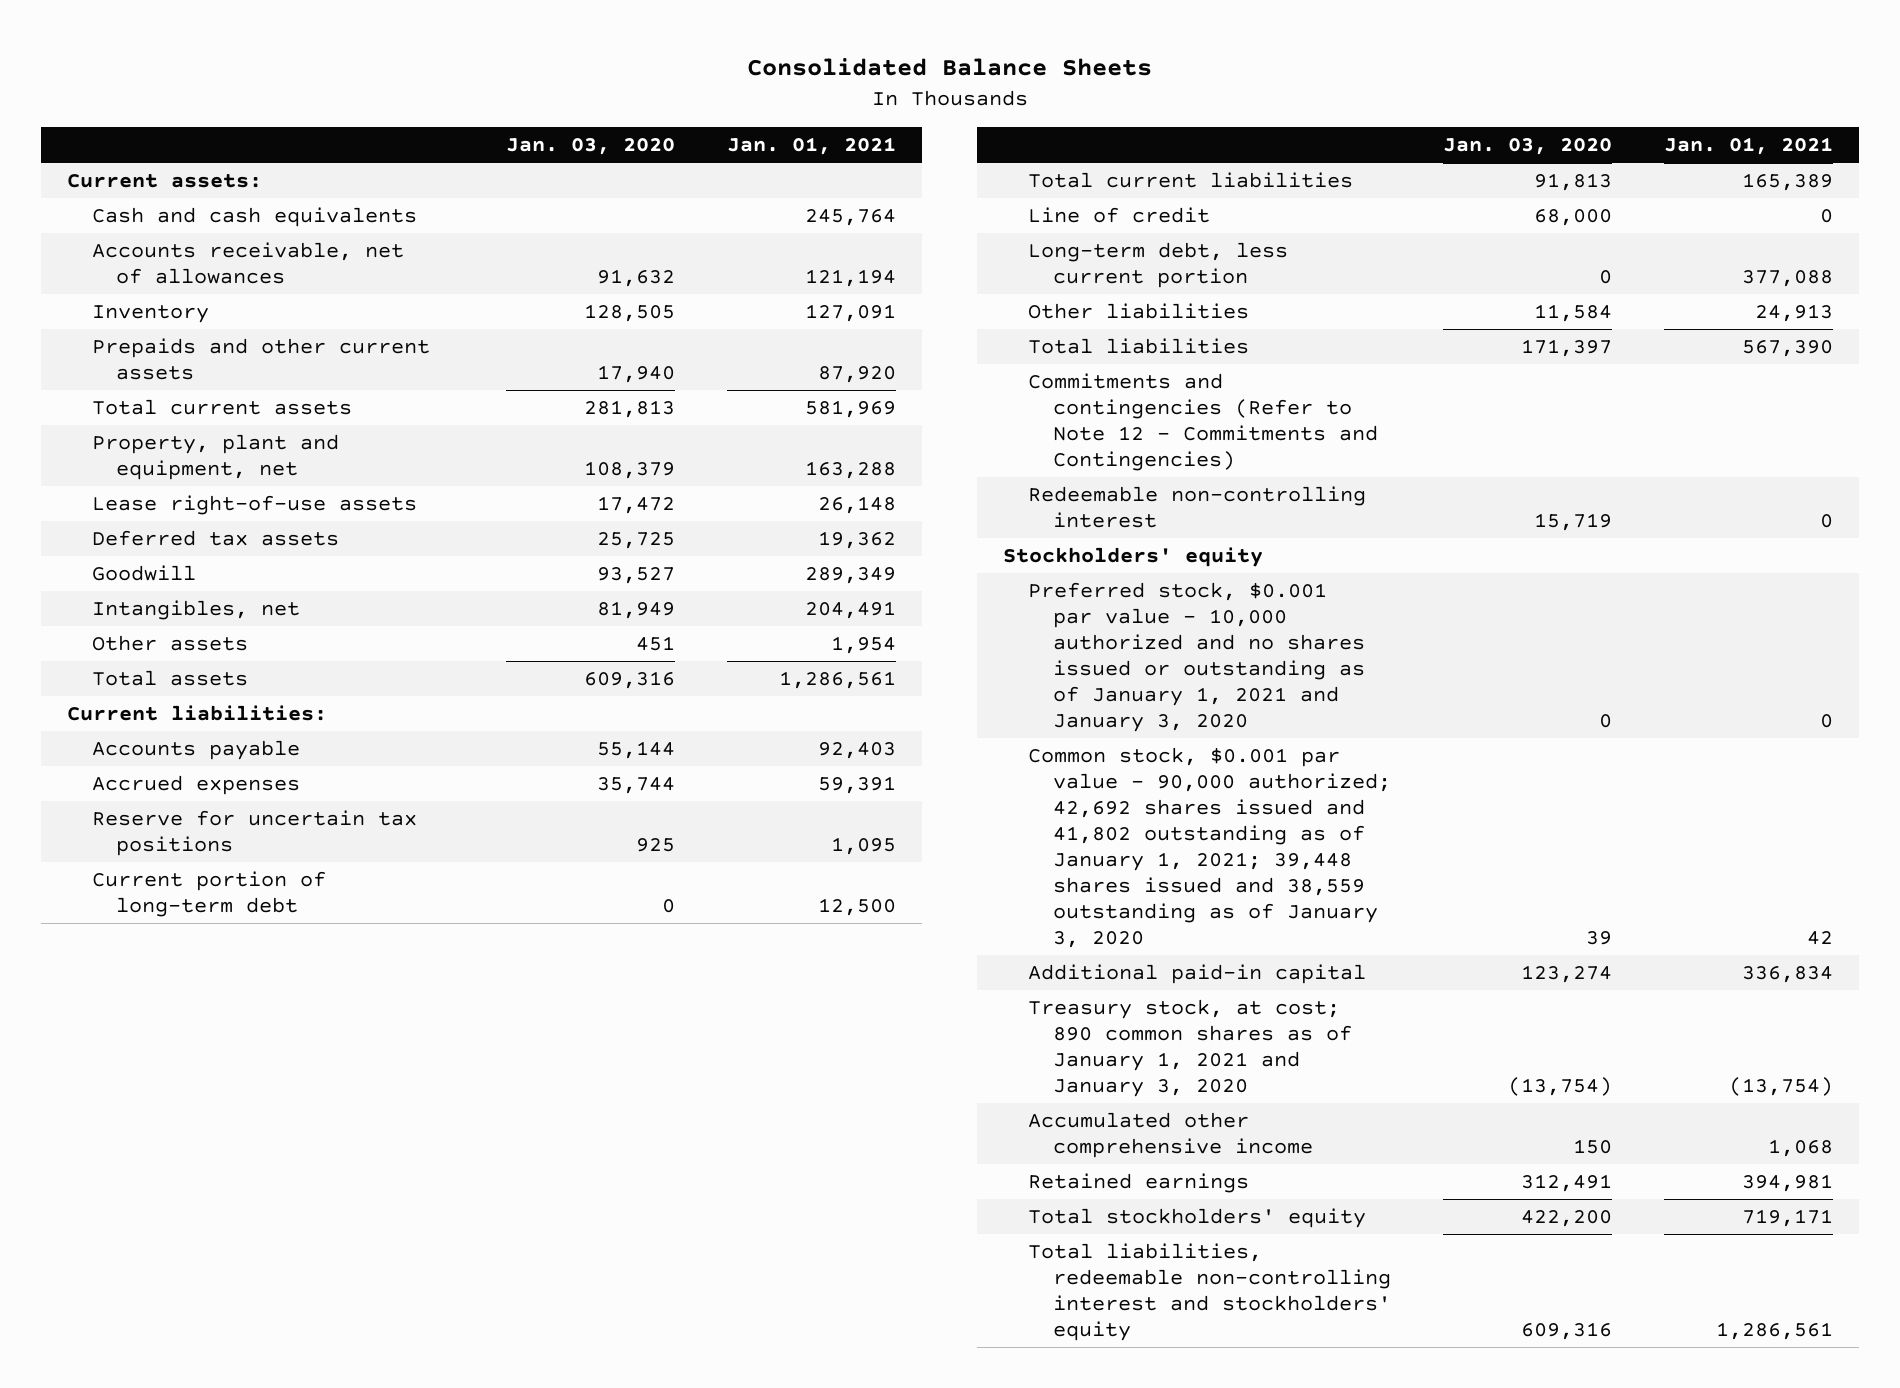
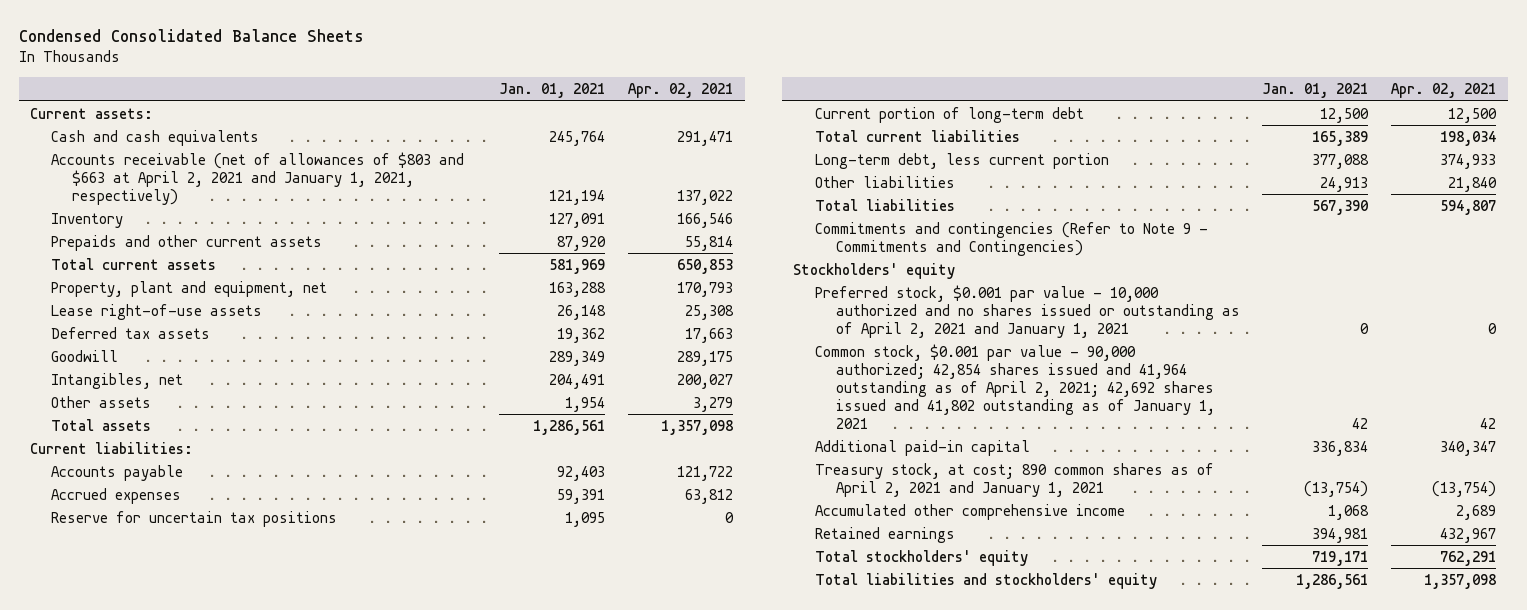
- Consolidated Balance Sheets
+ Condensed Consolidated Balance Sheets
- | Jan. 03, 2020 | Jan. 01, 2021
+ | Jan. 01, 2021 | Apr. 02, 2021
- Accounts receivable, net of allowances | 91,632 | 121,194
+ Accounts receivable (net of allowances of $803 and $663 at April 2, 2021 and January 1, 2021, respectively) | 121,194 | 137,022
- Line of credit | 68,000 | 0
- Commitments and contingencies (Refer to Note 12 - Commitments and Contingencies)
- Redeemable non-controlling interest | 15,719 | 0
+ Commitments and contingencies (Refer to Note 9 - Commitments and Contingencies)
- Preferred stock, $0.001 par value - 10,000 authorized and no shares issued or outstanding as of January 1, 2021 and January 3, 2020 | 0 | 0
- Common stock, $0.001 par value - 90,000 authorized; 42,692 shares issued and 41,802 outstanding as of January 1, 2021; 39,448 shares issued and 38,559 outstanding as of January 3, 2020 | 39 | 42
+ Preferred stock, $0.001 par value - 10,000 authorized and no shares issued or outstanding as of April 2, 2021 and January 1, 2021 | 0 | 0
+ Common stock, $0.001 par value - 90,000 authorized; 42,854 shares issued and 41,964 outstanding as of April 2, 2021; 42,692 shares issued and 41,802 outstanding as of January 1, 2021 | 42 | 42
- Treasury stock, at cost; 890 common shares as of January 1, 2021 and January 3, 2020 | (13,754) | (13,754)
+ Treasury stock, at cost; 890 common shares as of April 2, 2021 and January 1, 2021 | (13,754) | (13,754)
- Total liabilities, redeemable non-controlling interest and stockholders' equity | 609,316 | 1,286,561
+ Total liabilities and stockholders' equity | 1,286,561 | 1,357,098

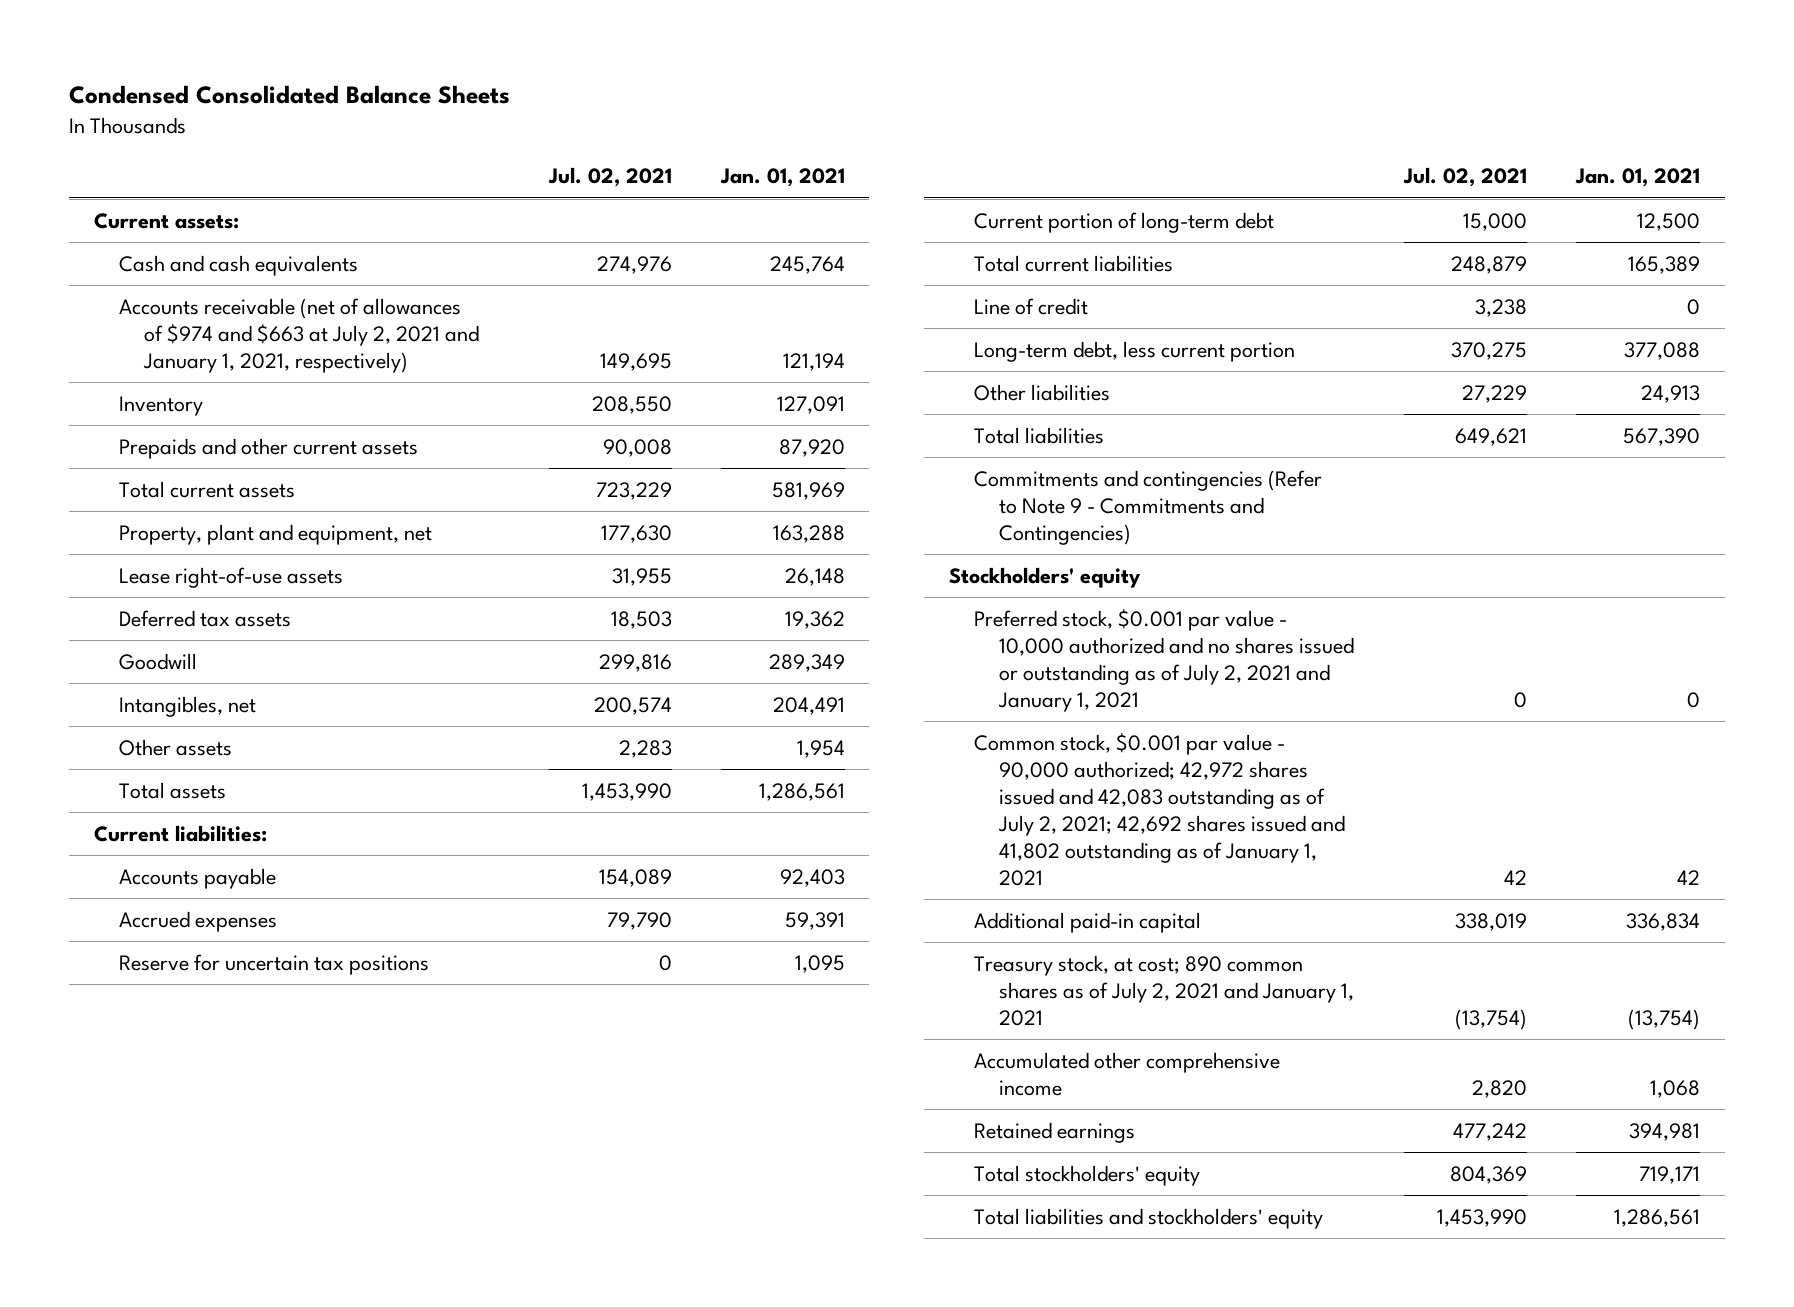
- | Jan. 01, 2021 | Apr. 02, 2021
+ | Jul. 02, 2021 | Jan. 01, 2021
- Accounts receivable (net of allowances of $803 and $663 at April 2, 2021 and January 1, 2021, respectively) | 121,194 | 137,022
+ Accounts receivable (net of allowances of $974 and $663 at July 2, 2021 and January 1, 2021, respectively) | 149,695 | 121,194
+ Line of credit | 3,238 | 0
- Preferred stock, $0.001 par value - 10,000 authorized and no shares issued or outstanding as of April 2, 2021 and January 1, 2021 | 0 | 0
- Common stock, $0.001 par value - 90,000 authorized; 42,854 shares issued and 41,964 outstanding as of April 2, 2021; 42,692 shares issued and 41,802 outstanding as of January 1, 2021 | 42 | 42
+ Preferred stock, $0.001 par value - 10,000 authorized and no shares issued or outstanding as of July 2, 2021 and January 1, 2021 | 0 | 0
+ Common stock, $0.001 par value - 90,000 authorized; 42,972 shares issued and 42,083 outstanding as of July 2, 2021; 42,692 shares issued and 41,802 outstanding as of January 1, 2021 | 42 | 42
- Treasury stock, at cost; 890 common shares as of April 2, 2021 and January 1, 2021 | (13,754) | (13,754)
+ Treasury stock, at cost; 890 common shares as of July 2, 2021 and January 1, 2021 | (13,754) | (13,754)

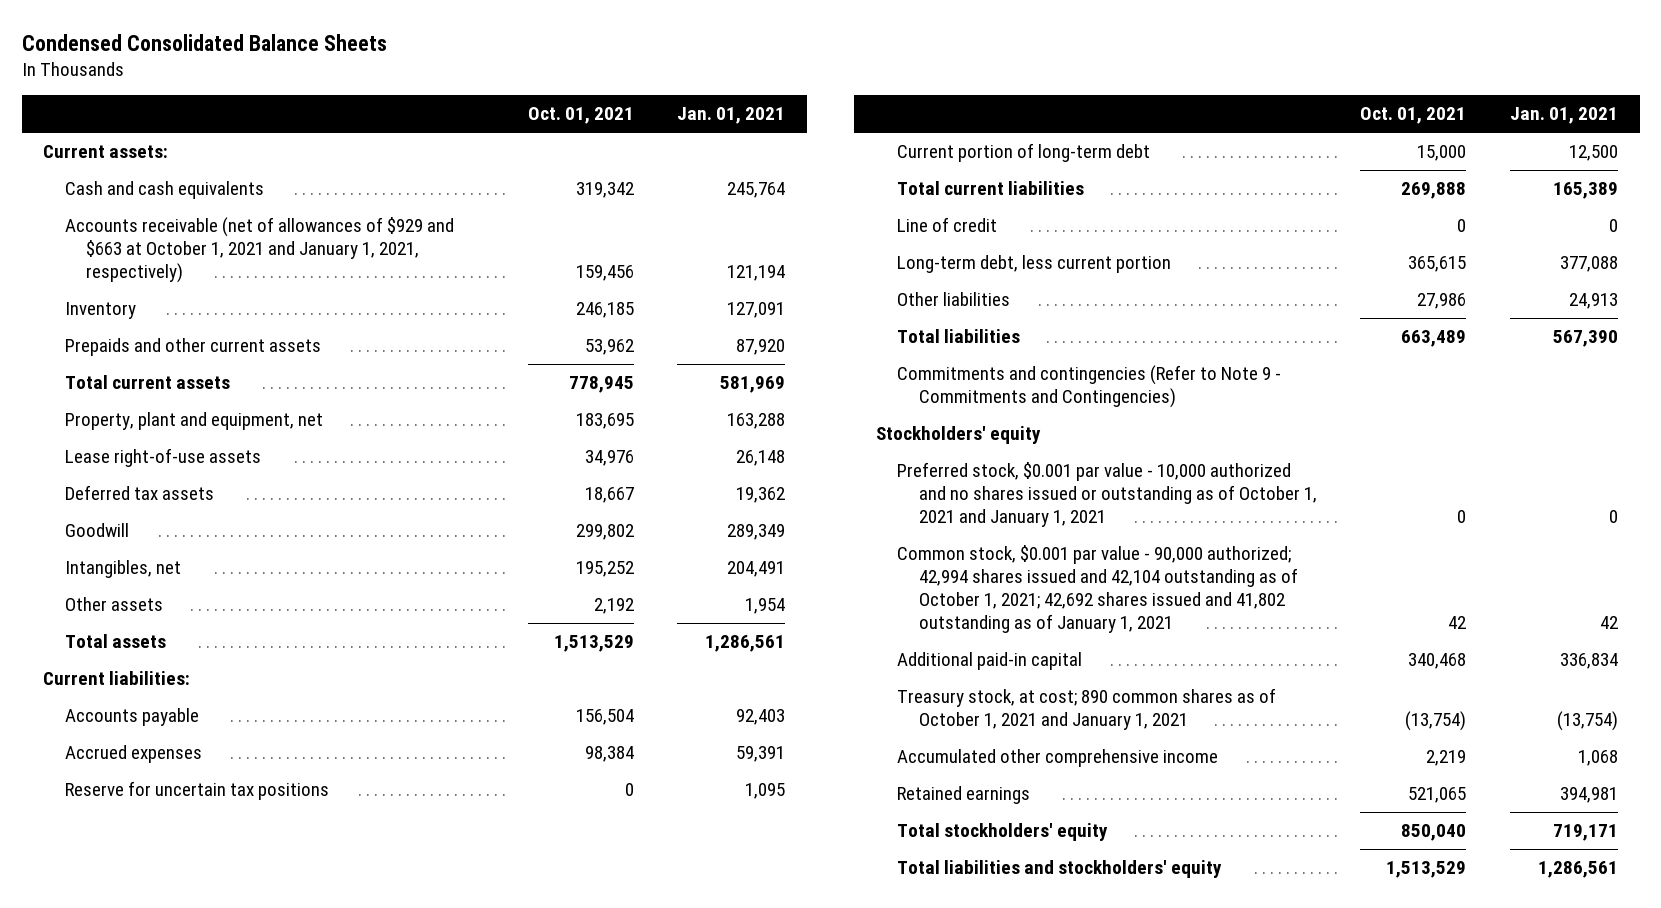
- | Jul. 02, 2021 | Jan. 01, 2021
+ | Oct. 01, 2021 | Jan. 01, 2021
- Accounts receivable (net of allowances of $974 and $663 at July 2, 2021 and January 1, 2021, respectively) | 149,695 | 121,194
+ Accounts receivable (net of allowances of $929 and $663 at October 1, 2021 and January 1, 2021, respectively) | 159,456 | 121,194
- Preferred stock, $0.001 par value - 10,000 authorized and no shares issued or outstanding as of July 2, 2021 and January 1, 2021 | 0 | 0
- Common stock, $0.001 par value - 90,000 authorized; 42,972 shares issued and 42,083 outstanding as of July 2, 2021; 42,692 shares issued and 41,802 outstanding as of January 1, 2021 | 42 | 42
+ Preferred stock, $0.001 par value - 10,000 authorized and no shares issued or outstanding as of October 1, 2021 and January 1, 2021 | 0 | 0
+ Common stock, $0.001 par value - 90,000 authorized; 42,994 shares issued and 42,104 outstanding as of October 1, 2021; 42,692 shares issued and 41,802 outstanding as of January 1, 2021 | 42 | 42
- Treasury stock, at cost; 890 common shares as of July 2, 2021 and January 1, 2021 | (13,754) | (13,754)
+ Treasury stock, at cost; 890 common shares as of October 1, 2021 and January 1, 2021 | (13,754) | (13,754)

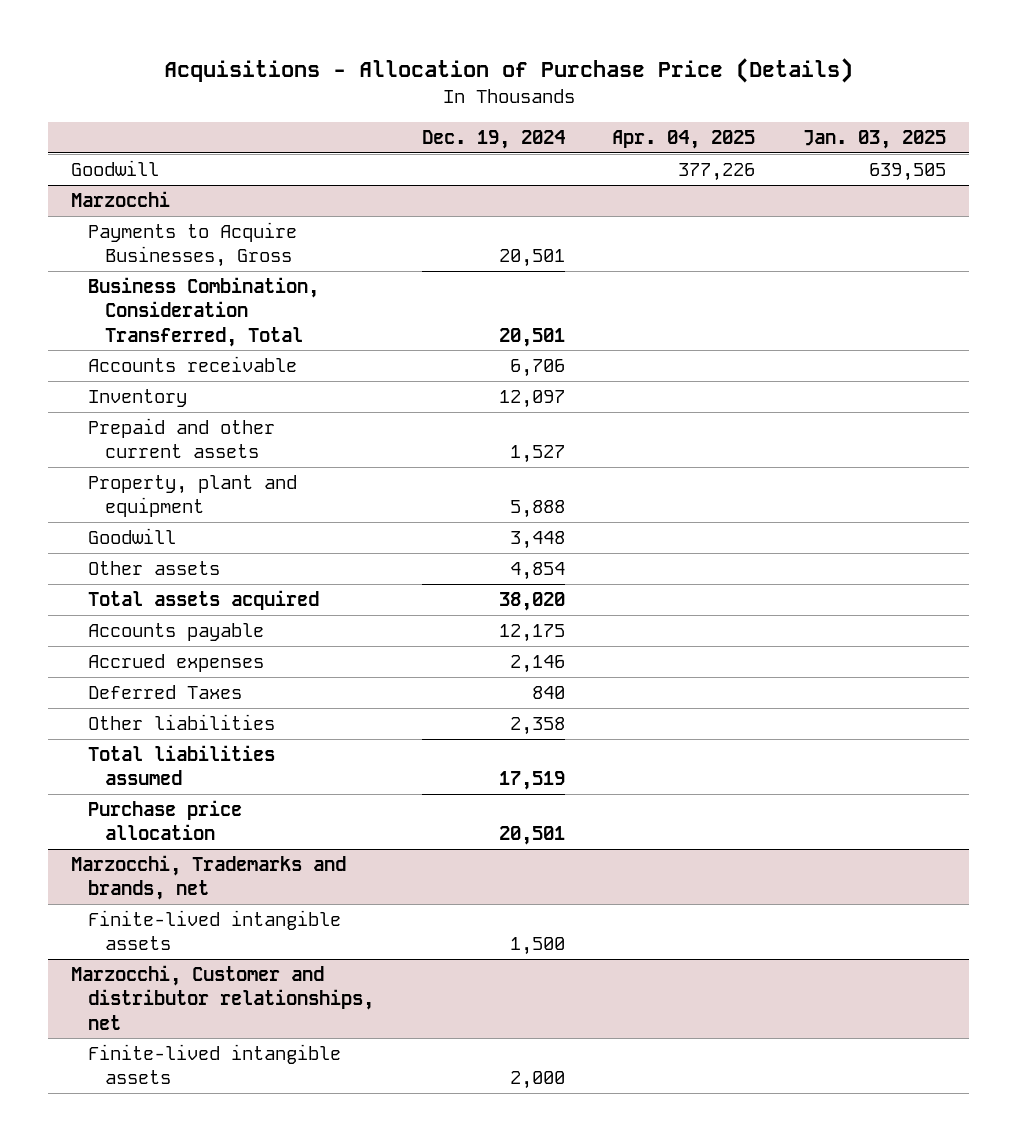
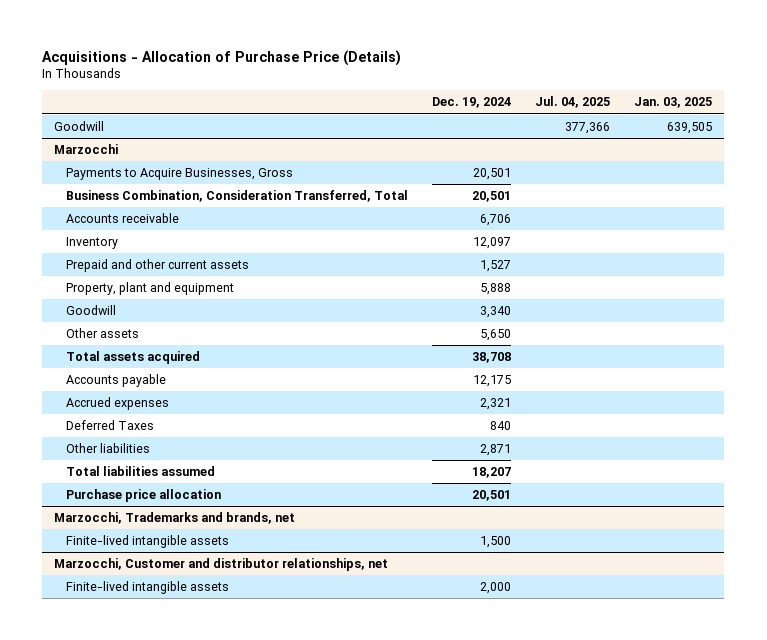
- | Dec. 19, 2024 | Apr. 04, 2025 | Jan. 03, 2025
+ | Dec. 19, 2024 | Jul. 04, 2025 | Jan. 03, 2025
@ Marzocchi
- Goodwill | 3,448 | |
- Other assets | 4,854 | |
- Total assets acquired | 38,020 | |
+ Goodwill | 3,340 | |
+ Other assets | 5,650 | |
+ Total assets acquired | 38,708 | |
- Accrued expenses | 2,146 | |
+ Accrued expenses | 2,321 | |
- Other liabilities | 2,358 | |
- Total liabilities assumed | 17,519 | |
+ Other liabilities | 2,871 | |
+ Total liabilities assumed | 18,207 | |

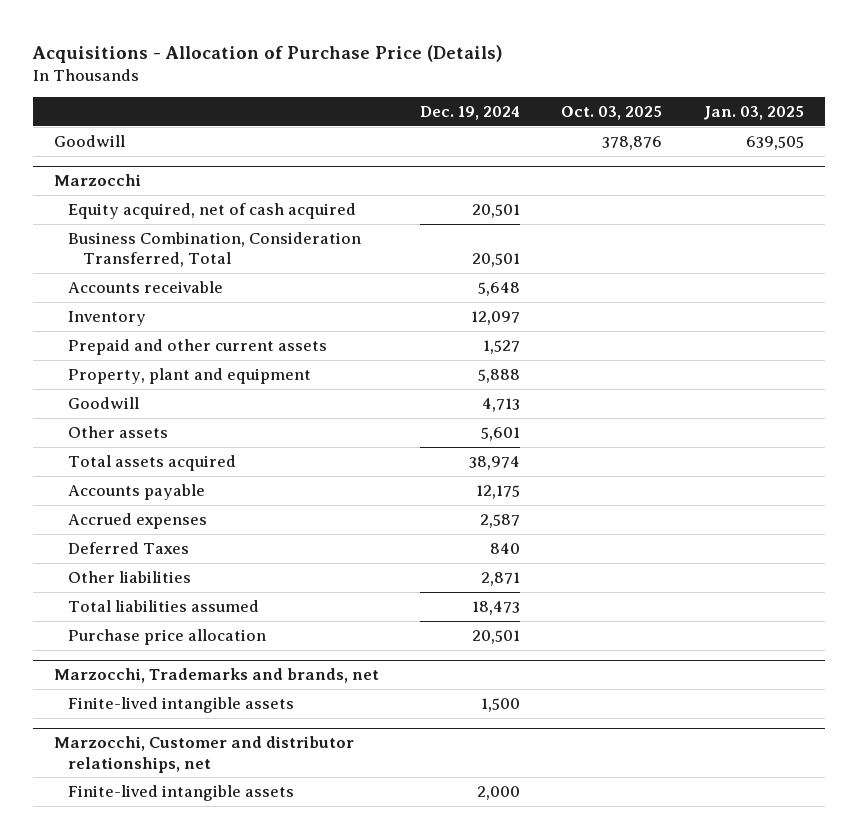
- | Dec. 19, 2024 | Jul. 04, 2025 | Jan. 03, 2025
+ | Dec. 19, 2024 | Oct. 03, 2025 | Jan. 03, 2025
@ Marzocchi
- Payments to Acquire Businesses, Gross | 20,501 | |
+ Equity acquired, net of cash acquired | 20,501 | |
- Accounts receivable | 6,706 | |
+ Accounts receivable | 5,648 | |
- Goodwill | 3,340 | |
- Other assets | 5,650 | |
- Total assets acquired | 38,708 | |
+ Goodwill | 4,713 | |
+ Other assets | 5,601 | |
+ Total assets acquired | 38,974 | |
- Accrued expenses | 2,321 | |
+ Accrued expenses | 2,587 | |
- Total liabilities assumed | 18,207 | |
+ Total liabilities assumed | 18,473 | |

